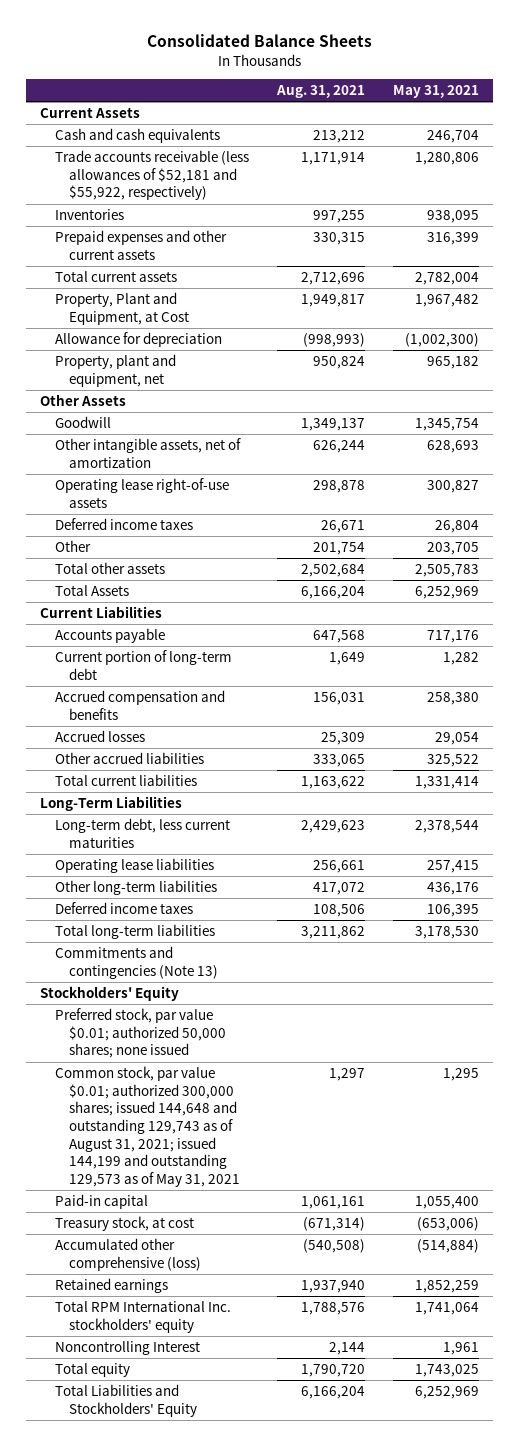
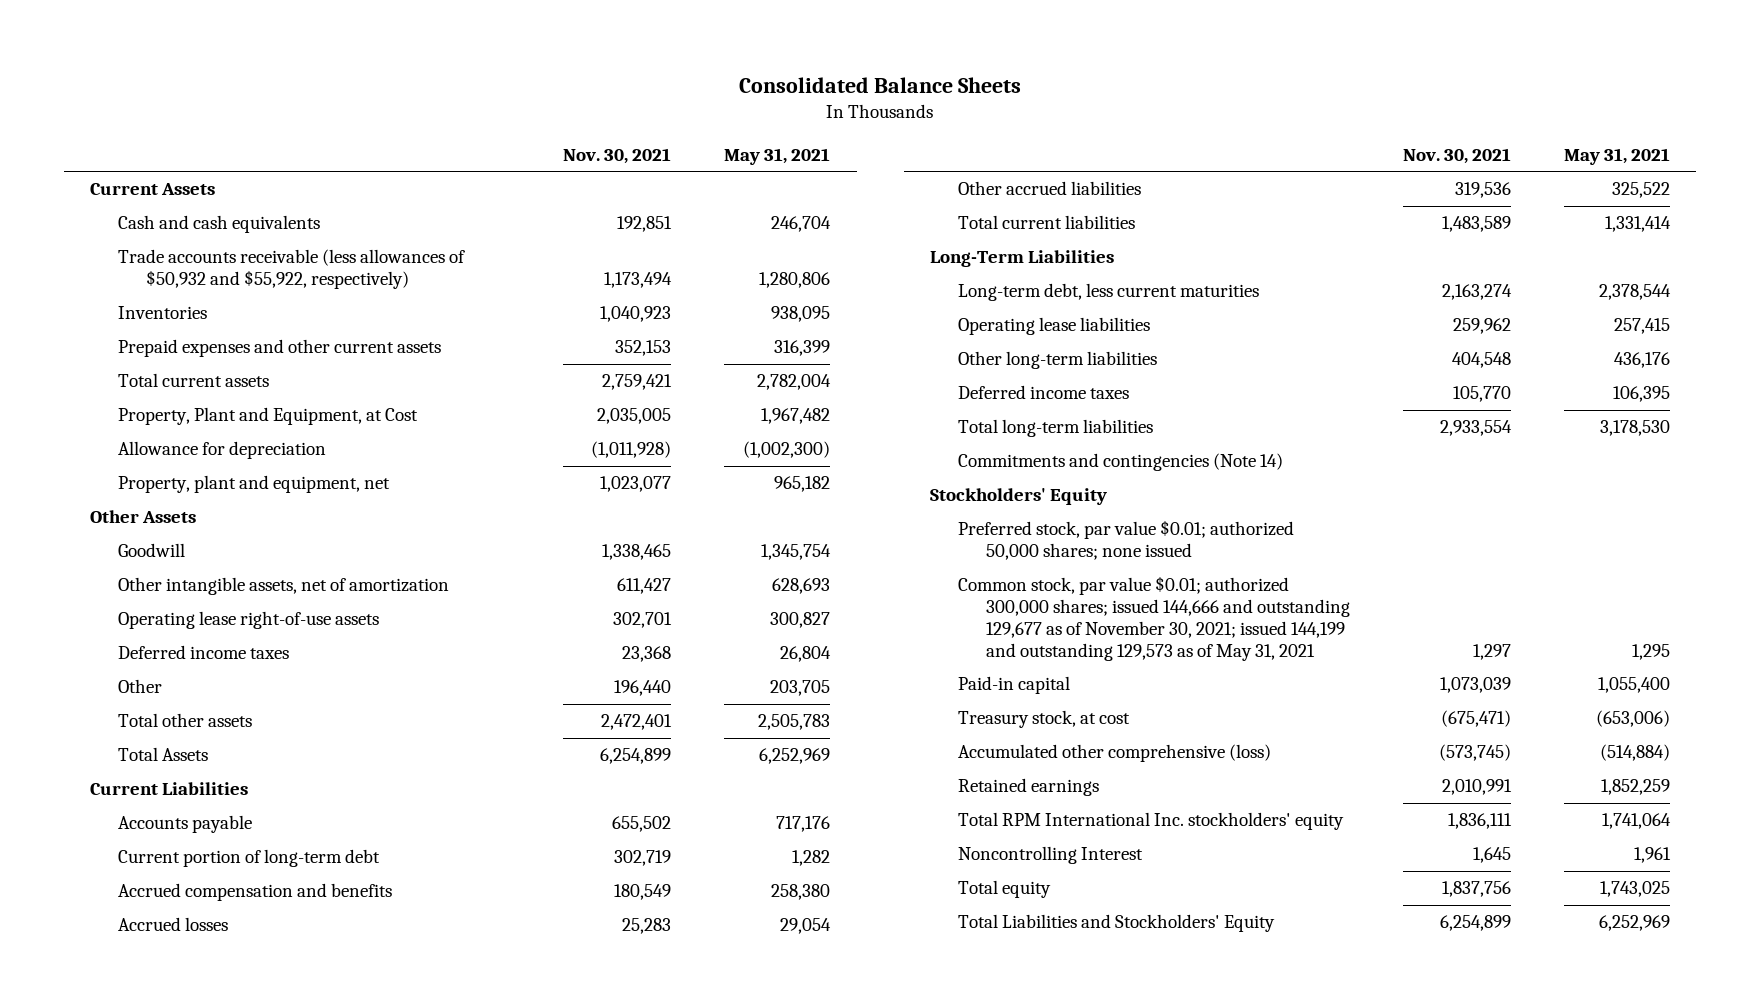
- | Aug. 31, 2021 | May 31, 2021
+ | Nov. 30, 2021 | May 31, 2021
- Trade accounts receivable (less allowances of $52,181 and $55,922, respectively) | 1,171,914 | 1,280,806
+ Trade accounts receivable (less allowances of $50,932 and $55,922, respectively) | 1,173,494 | 1,280,806
- Commitments and contingencies (Note 13)
+ Commitments and contingencies (Note 14)
- Common stock, par value $0.01; authorized 300,000 shares; issued 144,648 and outstanding 129,743 as of August 31, 2021; issued 144,199 and outstanding 129,573 as of May 31, 2021 | 1,297 | 1,295
+ Common stock, par value $0.01; authorized 300,000 shares; issued 144,666 and outstanding 129,677 as of November 30, 2021; issued 144,199 and outstanding 129,573 as of May 31, 2021 | 1,297 | 1,295

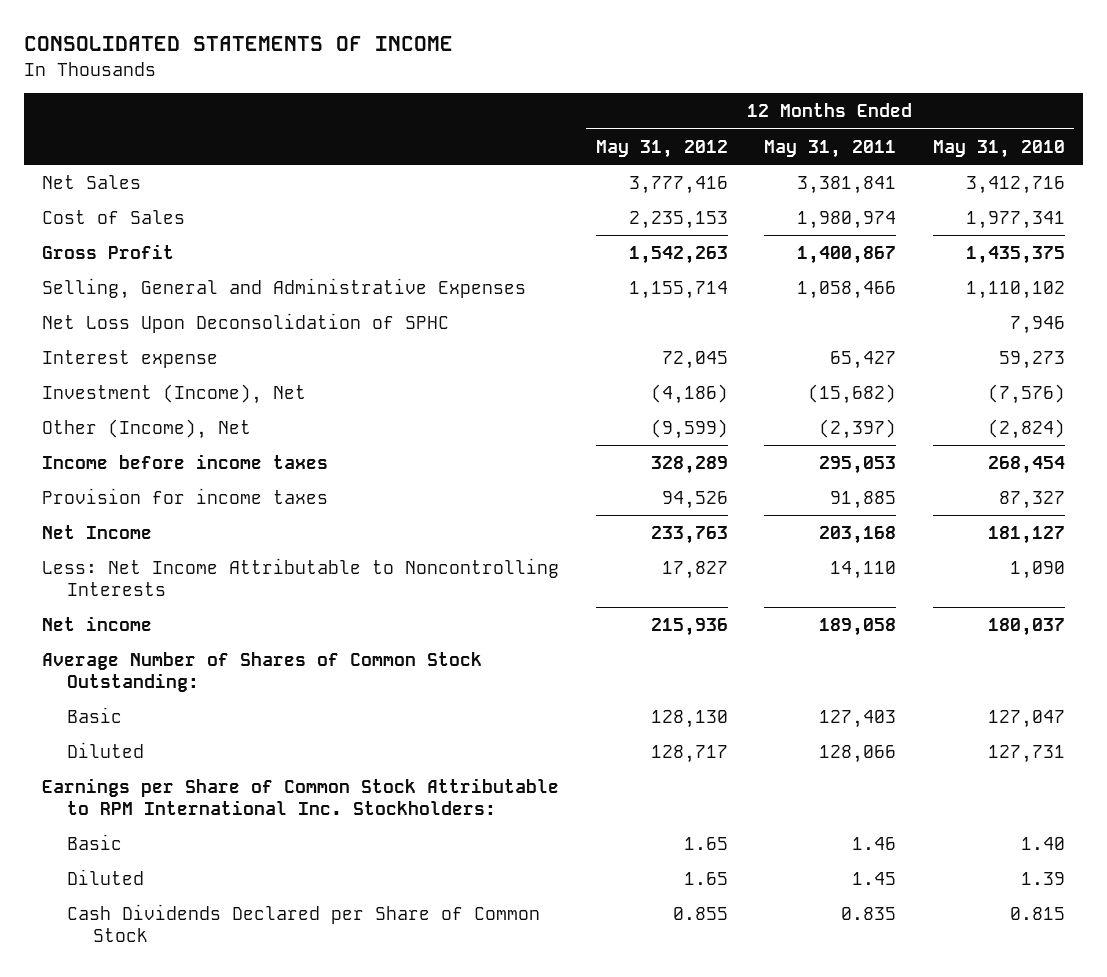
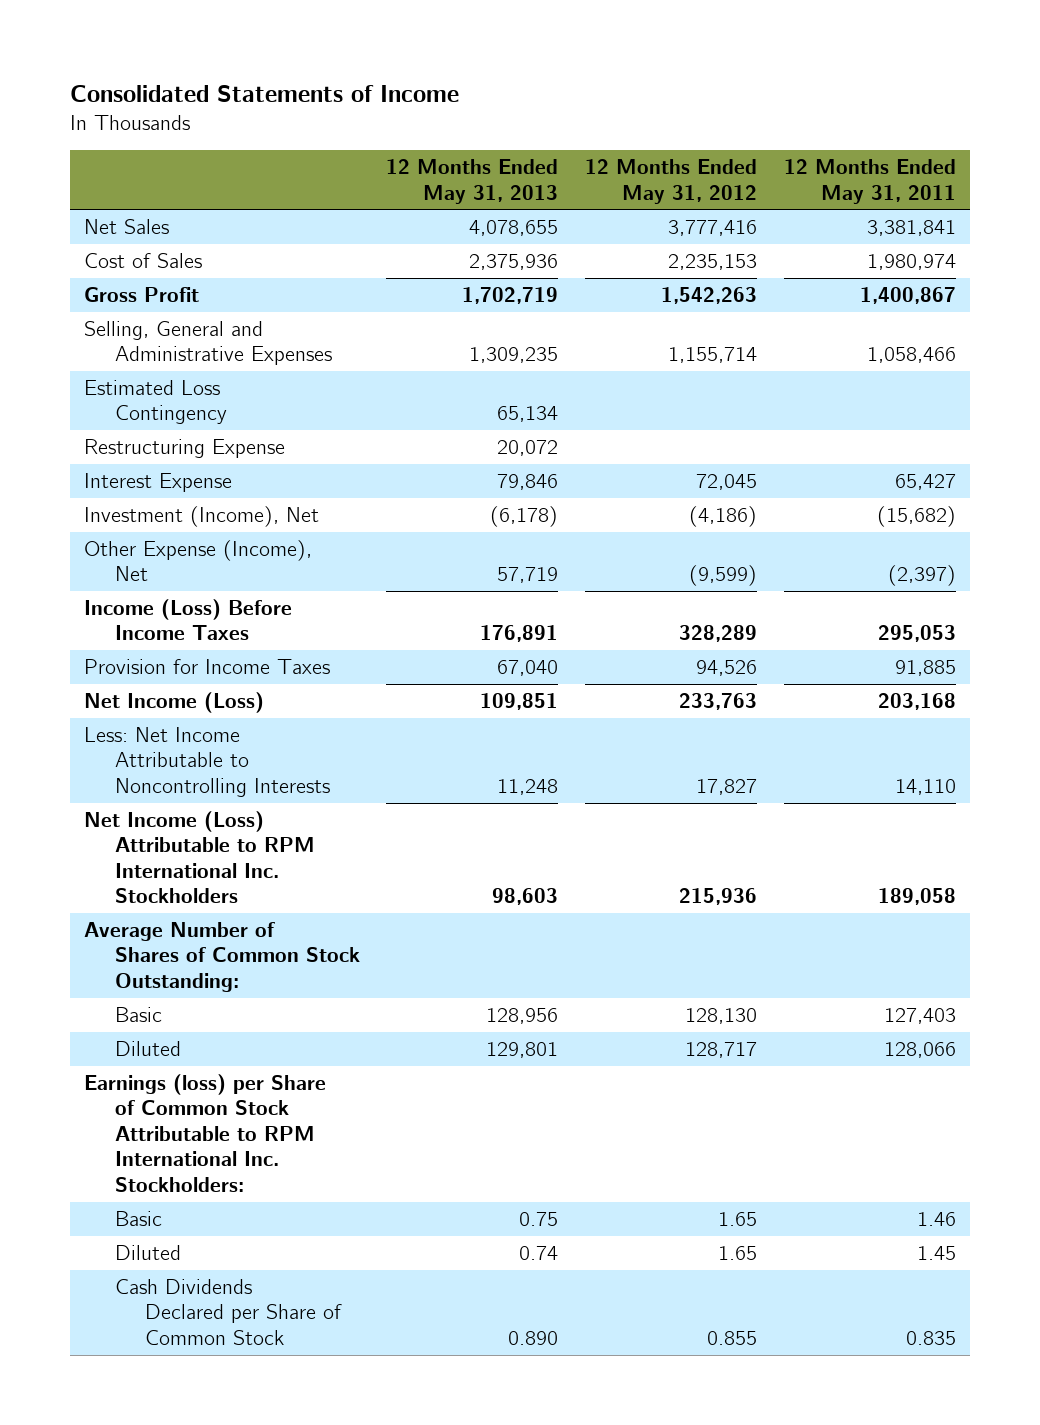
- CONSOLIDATED STATEMENTS OF INCOME
+ Consolidated Statements of Income
- | 12 Months Ended May 31, 2012 | 12 Months Ended May 31, 2011 | 12 Months Ended May 31, 2010
+ | 12 Months Ended May 31, 2013 | 12 Months Ended May 31, 2012 | 12 Months Ended May 31, 2011
- Net Loss Upon Deconsolidation of SPHC | | | 7,946
- Interest expense | 72,045 | 65,427 | 59,273
+ Estimated Loss Contingency | 65,134 | |
+ Restructuring Expense | 20,072 | |
+ Interest Expense | 79,846 | 72,045 | 65,427
- Other (Income), Net | (9,599) | (2,397) | (2,824)
- Income before income taxes | 328,289 | 295,053 | 268,454
- Provision for income taxes | 94,526 | 91,885 | 87,327
- Net Income | 233,763 | 203,168 | 181,127
+ Other Expense (Income), Net | 57,719 | (9,599) | (2,397)
+ Income (Loss) Before Income Taxes | 176,891 | 328,289 | 295,053
+ Provision for Income Taxes | 67,040 | 94,526 | 91,885
+ Net Income (Loss) | 109,851 | 233,763 | 203,168
- Net income | 215,936 | 189,058 | 180,037
+ Net Income (Loss) Attributable to RPM International Inc. Stockholders | 98,603 | 215,936 | 189,058
- Earnings per Share of Common Stock Attributable to RPM International Inc. Stockholders:
+ Earnings (loss) per Share of Common Stock Attributable to RPM International Inc. Stockholders:

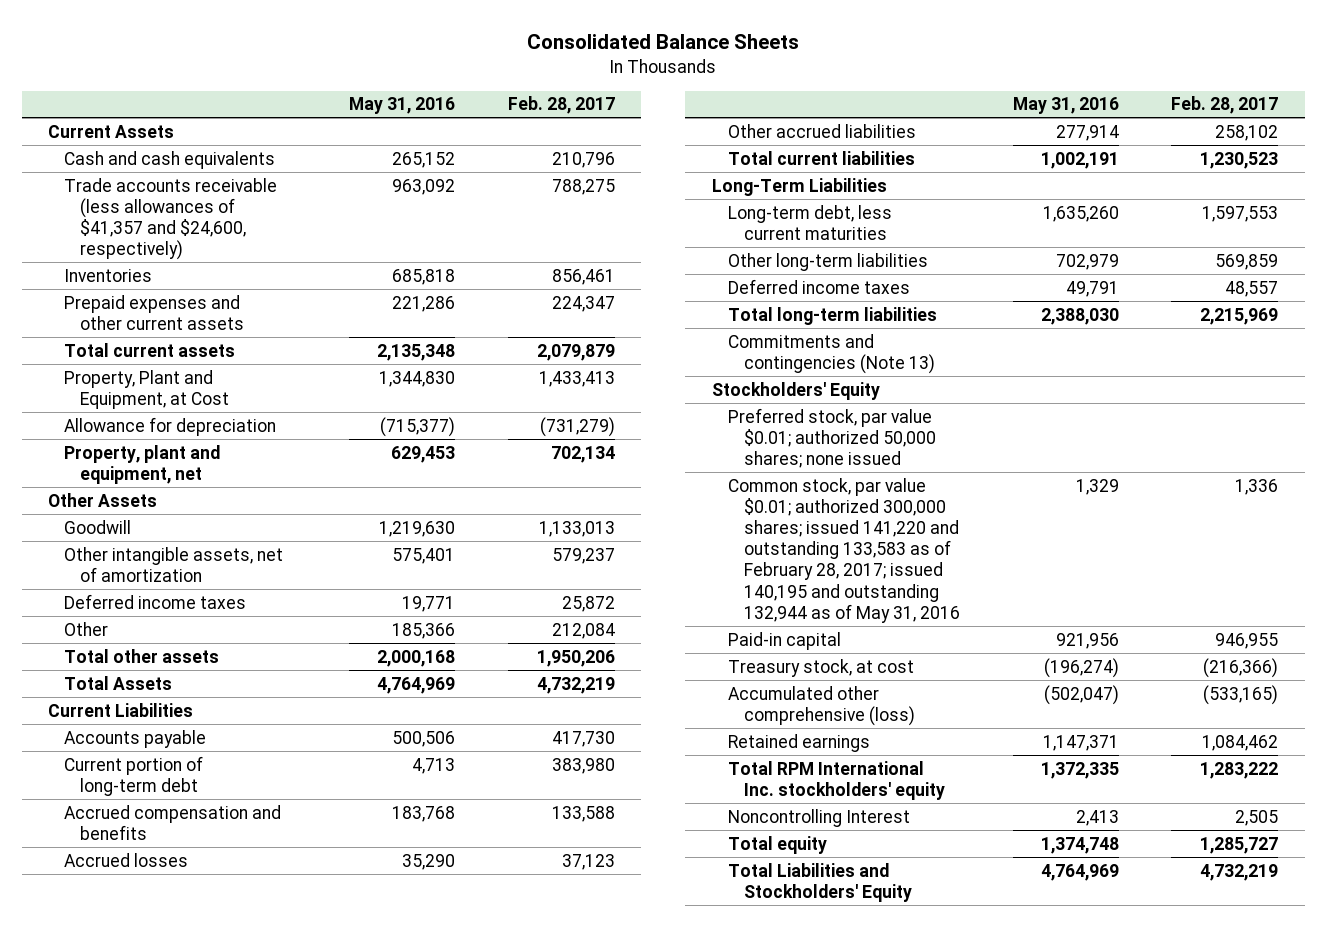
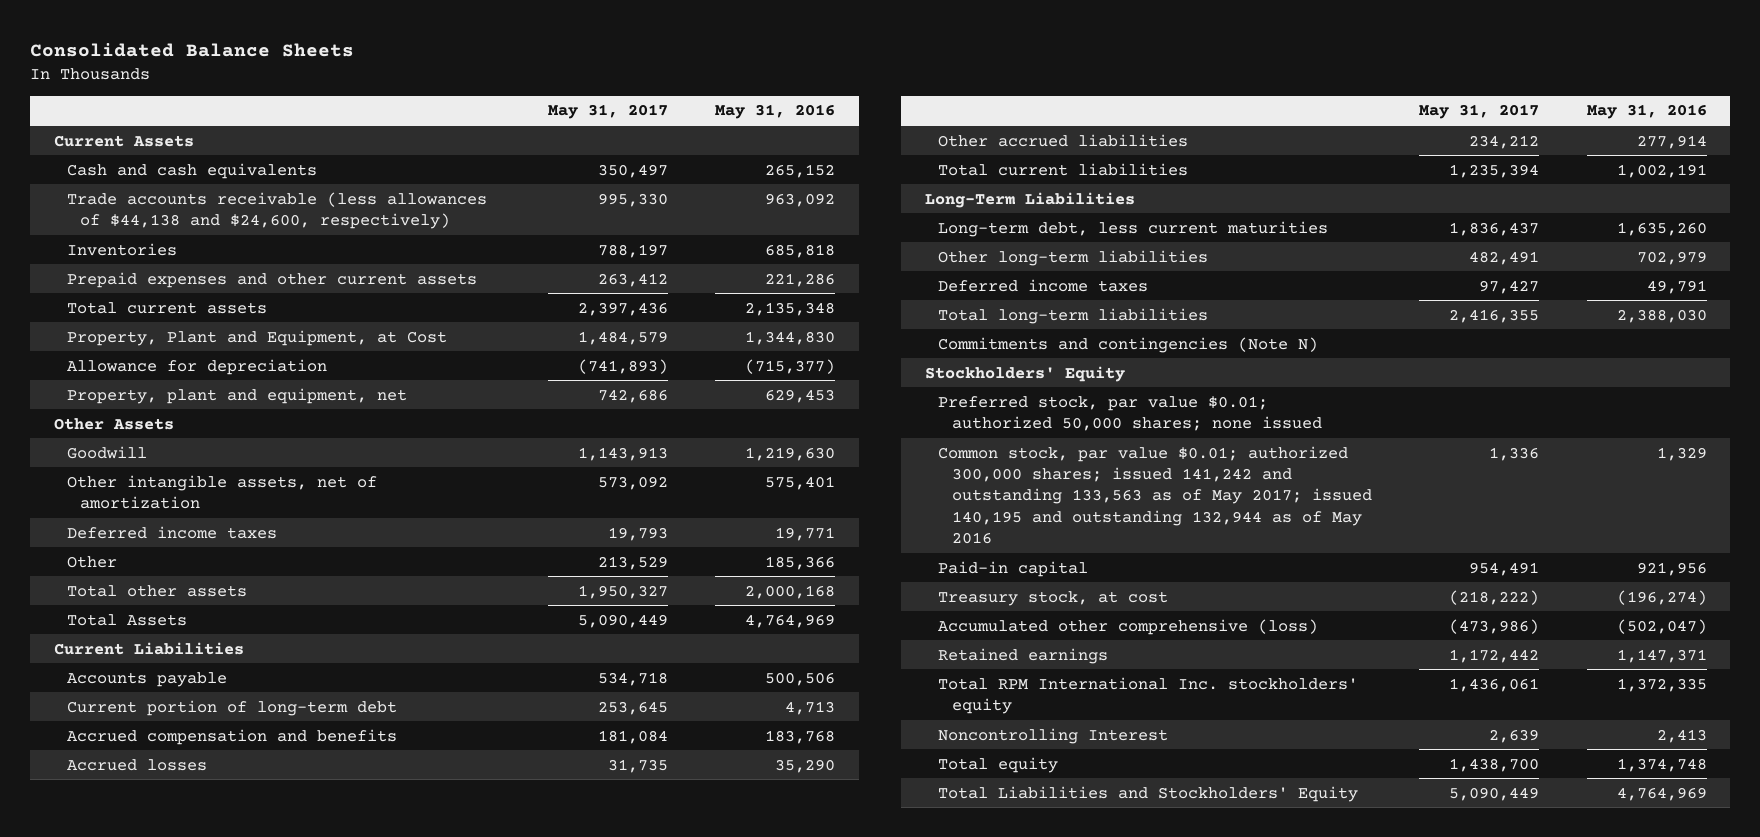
- | May 31, 2016 | Feb. 28, 2017
+ | May 31, 2017 | May 31, 2016
- Trade accounts receivable (less allowances of $41,357 and $24,600, respectively) | 963,092 | 788,275
+ Trade accounts receivable (less allowances of $44,138 and $24,600, respectively) | 995,330 | 963,092
- Commitments and contingencies (Note 13)
+ Commitments and contingencies (Note N)
- Common stock, par value $0.01; authorized 300,000 shares; issued 141,220 and outstanding 133,583 as of February 28, 2017; issued 140,195 and outstanding 132,944 as of May 31, 2016 | 1,329 | 1,336
+ Common stock, par value $0.01; authorized 300,000 shares; issued 141,242 and outstanding 133,563 as of May 2017; issued 140,195 and outstanding 132,944 as of May 2016 | 1,336 | 1,329

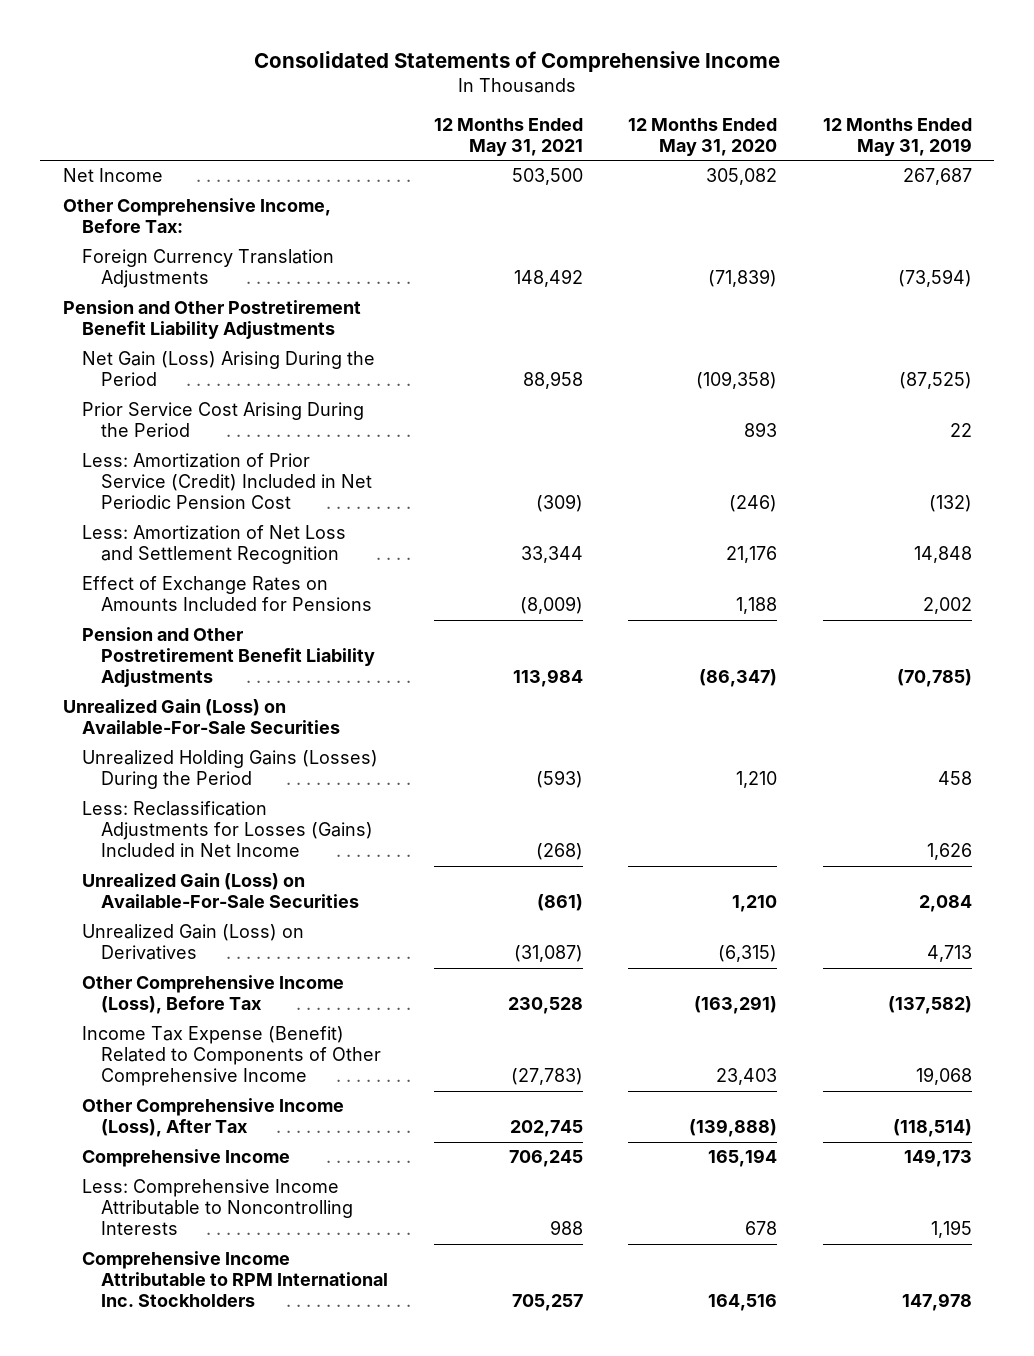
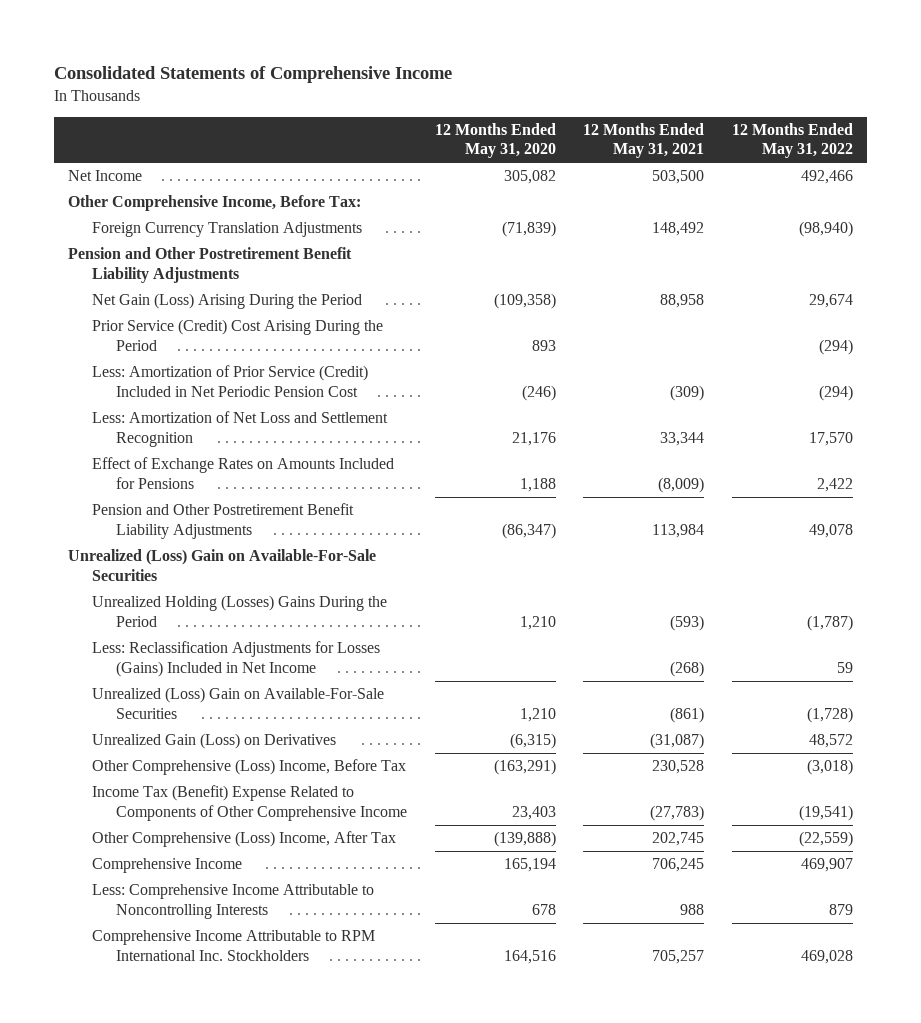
- | 12 Months Ended May 31, 2021 | 12 Months Ended May 31, 2020 | 12 Months Ended May 31, 2019
+ | 12 Months Ended May 31, 2020 | 12 Months Ended May 31, 2021 | 12 Months Ended May 31, 2022
- Prior Service Cost Arising During the Period | | 893 | 22
+ Prior Service (Credit) Cost Arising During the Period | 893 | | (294)
- Unrealized Gain (Loss) on Available-For-Sale Securities
- Unrealized Holding Gains (Losses) During the Period | (593) | 1,210 | 458
+ Unrealized (Loss) Gain on Available-For-Sale Securities
+ Unrealized Holding (Losses) Gains During the Period | 1,210 | (593) | (1,787)
- Unrealized Gain (Loss) on Available-For-Sale Securities | (861) | 1,210 | 2,084
+ Unrealized (Loss) Gain on Available-For-Sale Securities | 1,210 | (861) | (1,728)
- Other Comprehensive Income (Loss), Before Tax | 230,528 | (163,291) | (137,582)
- Income Tax Expense (Benefit) Related to Components of Other Comprehensive Income | (27,783) | 23,403 | 19,068
- Other Comprehensive Income (Loss), After Tax | 202,745 | (139,888) | (118,514)
+ Other Comprehensive (Loss) Income, Before Tax | (163,291) | 230,528 | (3,018)
+ Income Tax (Benefit) Expense Related to Components of Other Comprehensive Income | 23,403 | (27,783) | (19,541)
+ Other Comprehensive (Loss) Income, After Tax | (139,888) | 202,745 | (22,559)

